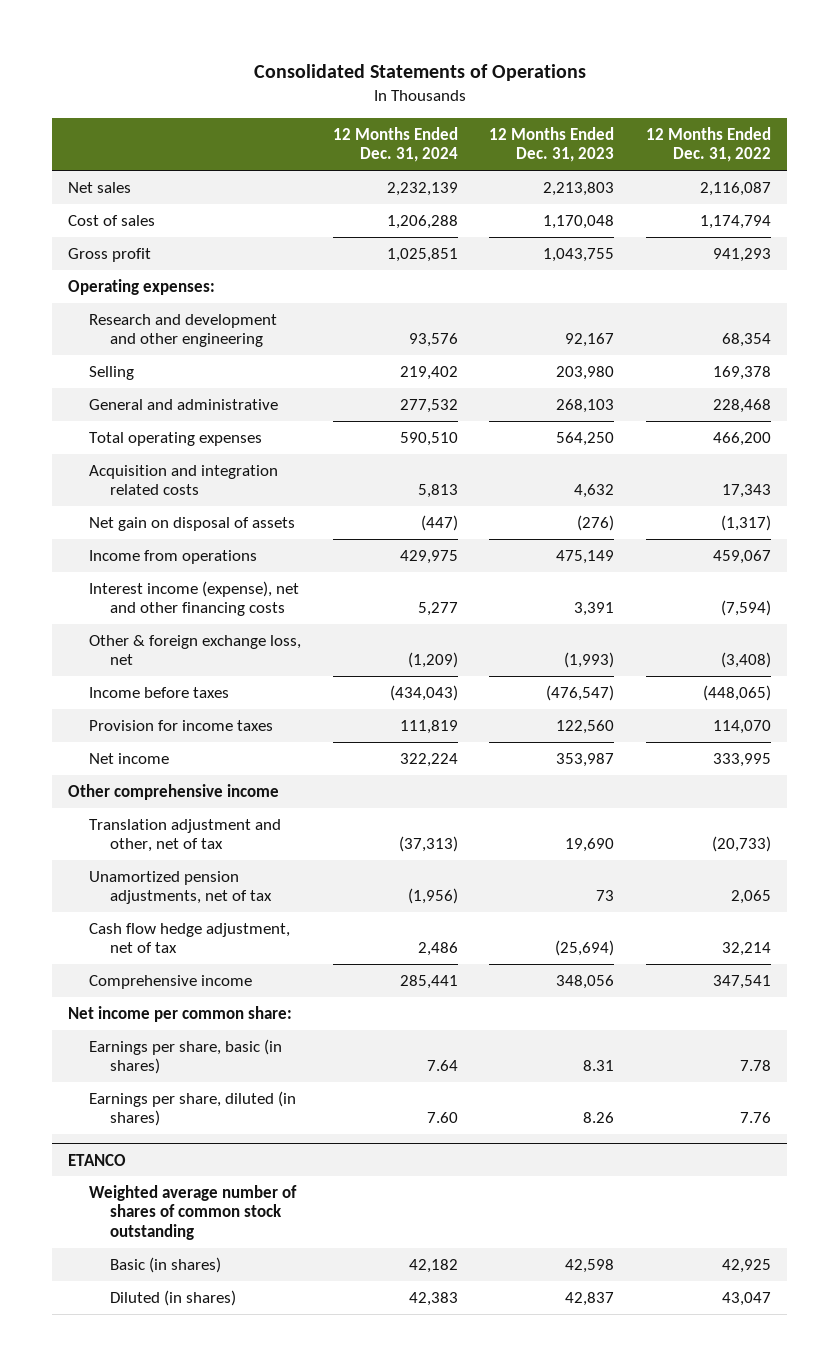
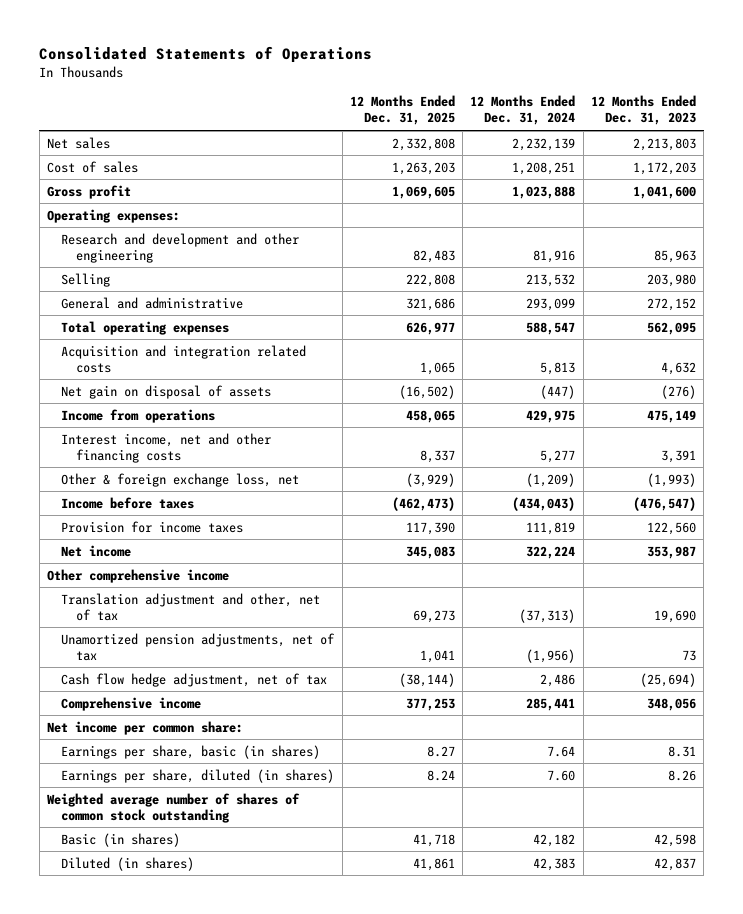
- | 12 Months Ended Dec. 31, 2024 | 12 Months Ended Dec. 31, 2023 | 12 Months Ended Dec. 31, 2022
+ | 12 Months Ended Dec. 31, 2025 | 12 Months Ended Dec. 31, 2024 | 12 Months Ended Dec. 31, 2023
- Cost of sales | 1,206,288 | 1,170,048 | 1,174,794
- Gross profit | 1,025,851 | 1,043,755 | 941,293
+ Cost of sales | 1,263,203 | 1,208,251 | 1,172,203
+ Gross profit | 1,069,605 | 1,023,888 | 1,041,600
- Research and development and other engineering | 93,576 | 92,167 | 68,354
- Selling | 219,402 | 203,980 | 169,378
- General and administrative | 277,532 | 268,103 | 228,468
- Total operating expenses | 590,510 | 564,250 | 466,200
+ Research and development and other engineering | 82,483 | 81,916 | 85,963
+ Selling | 222,808 | 213,532 | 203,980
+ General and administrative | 321,686 | 293,099 | 272,152
+ Total operating expenses | 626,977 | 588,547 | 562,095
- Interest income (expense), net and other financing costs | 5,277 | 3,391 | (7,594)
+ Interest income, net and other financing costs | 8,337 | 5,277 | 3,391
- ETANCO

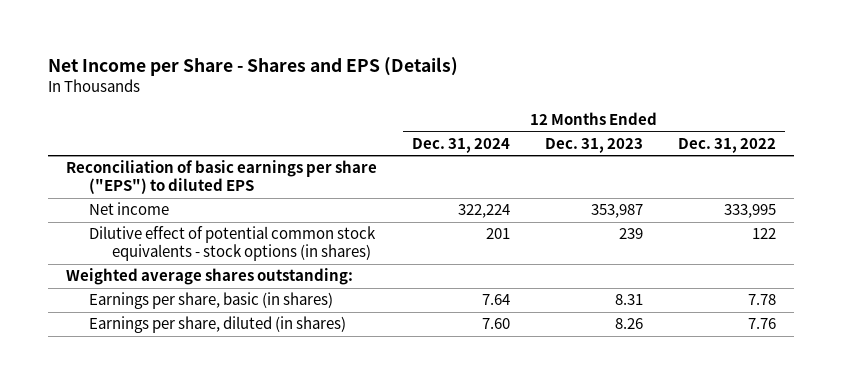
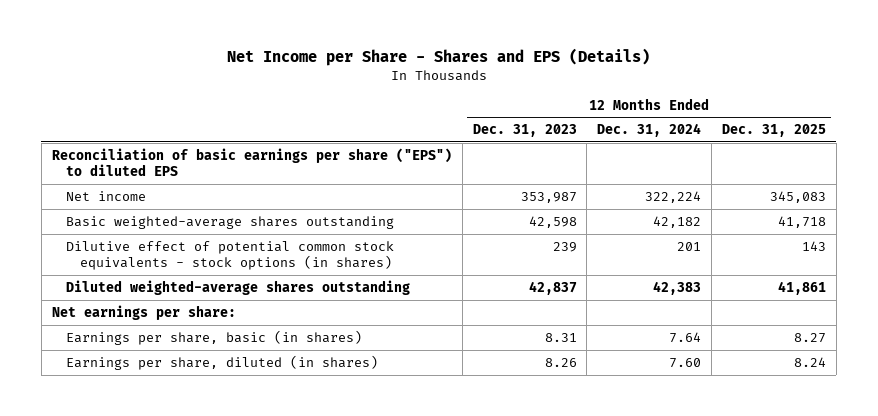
- | 12 Months Ended Dec. 31, 2024 | 12 Months Ended Dec. 31, 2023 | 12 Months Ended Dec. 31, 2022
+ | 12 Months Ended Dec. 31, 2023 | 12 Months Ended Dec. 31, 2024 | 12 Months Ended Dec. 31, 2025
+ Basic weighted-average shares outstanding | 42,598 | 42,182 | 41,718
- Weighted average shares outstanding:
+ Diluted weighted-average shares outstanding | 42,837 | 42,383 | 41,861
+ Net earnings per share:

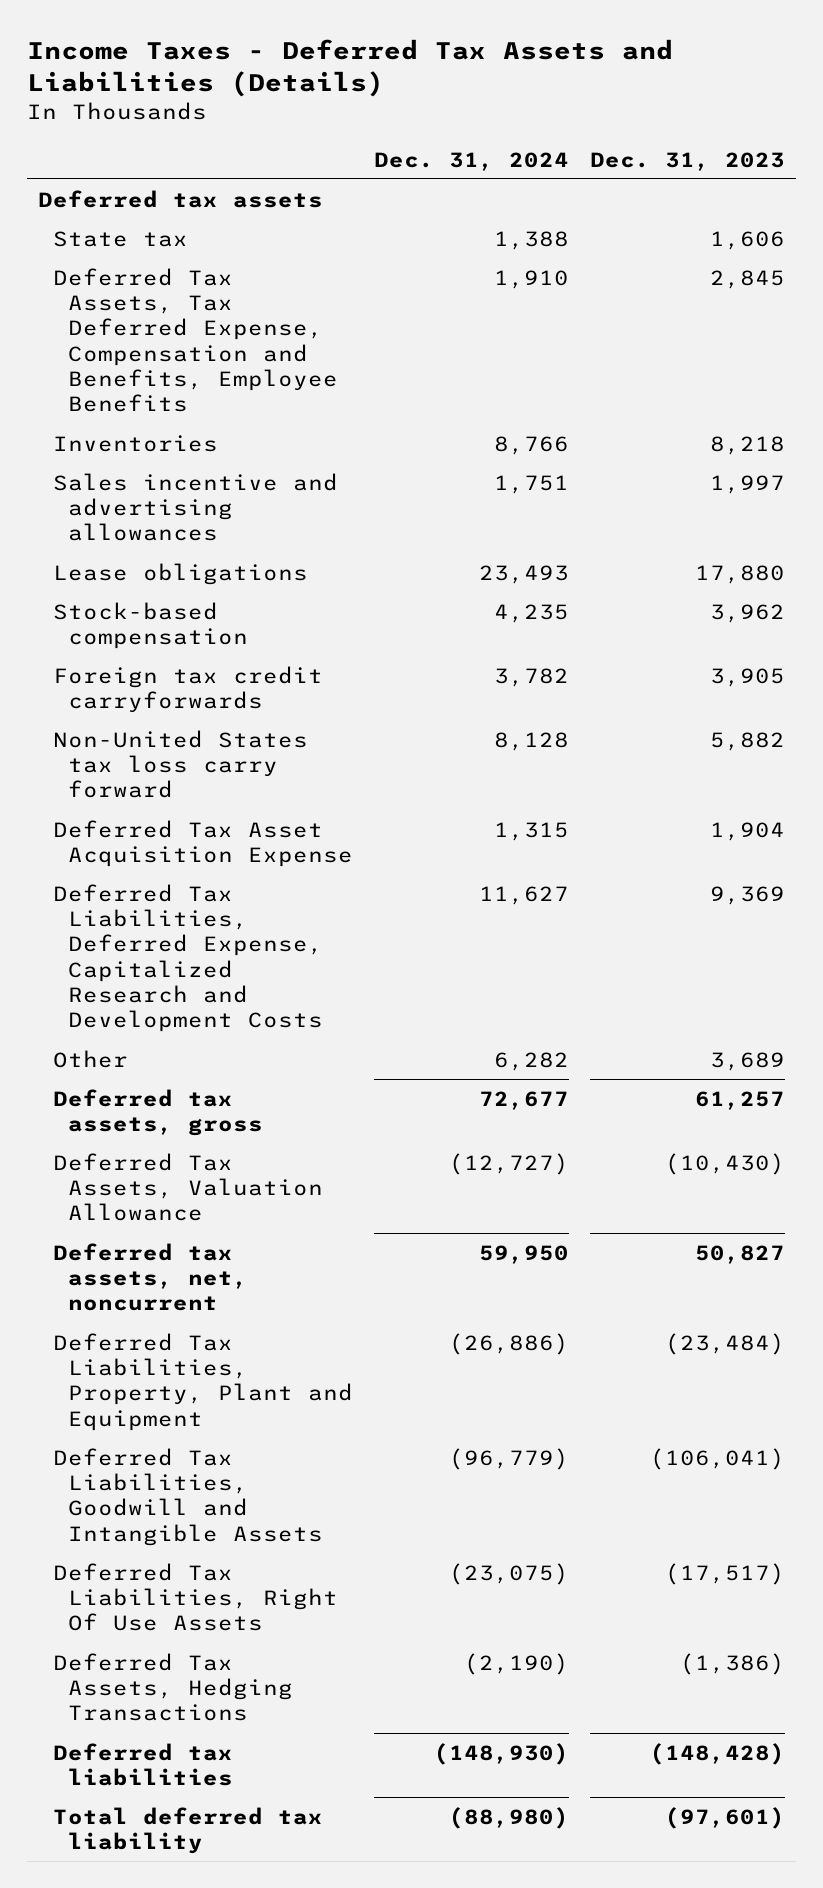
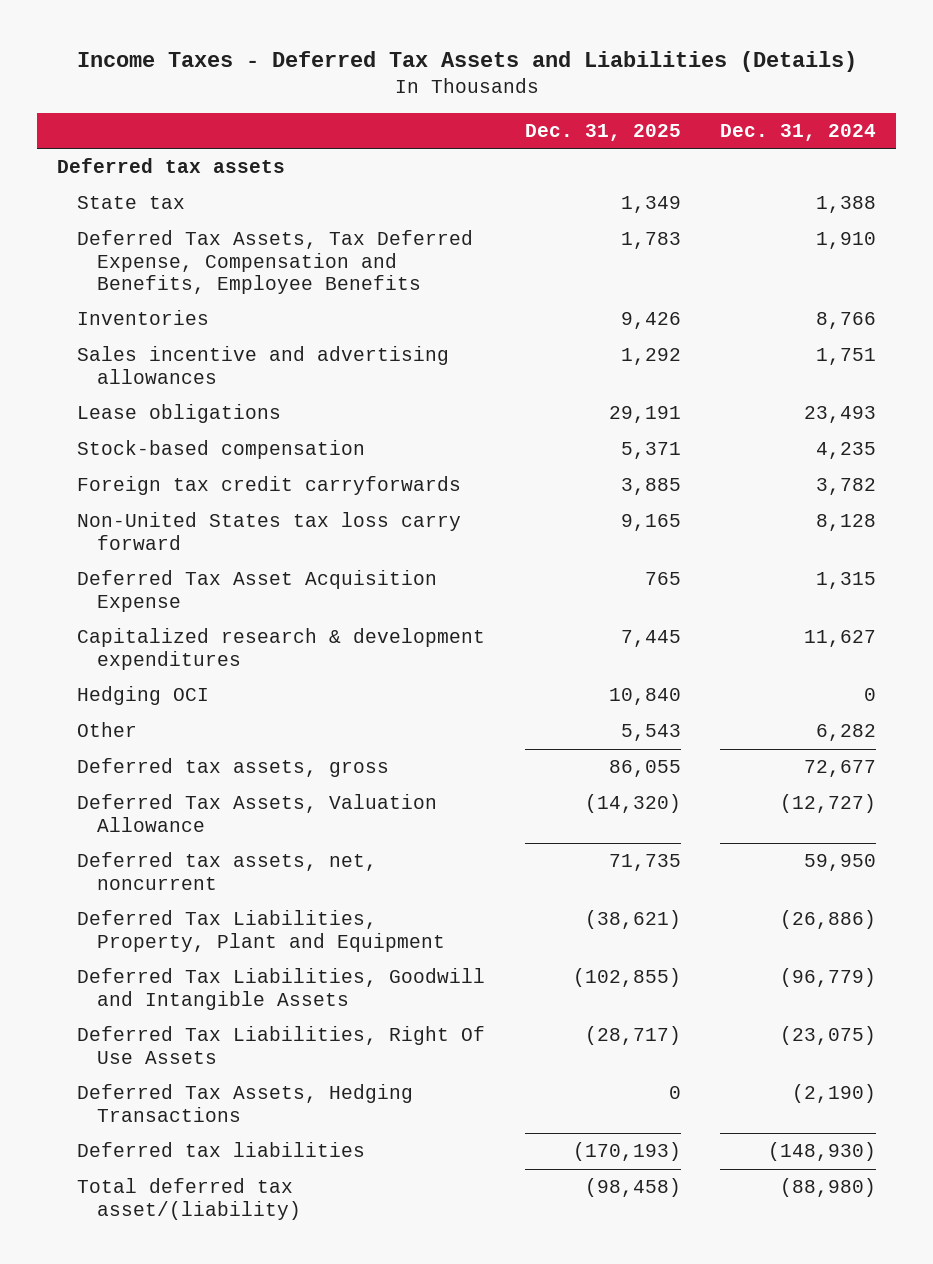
- | Dec. 31, 2024 | Dec. 31, 2023
+ | Dec. 31, 2025 | Dec. 31, 2024
- Deferred Tax Liabilities, Deferred Expense, Capitalized Research and Development Costs | 11,627 | 9,369
+ Capitalized research & development expenditures | 7,445 | 11,627
+ Hedging OCI | 10,840 | 0
- Total deferred tax liability | (88,980) | (97,601)
+ Total deferred tax asset/(liability) | (98,458) | (88,980)

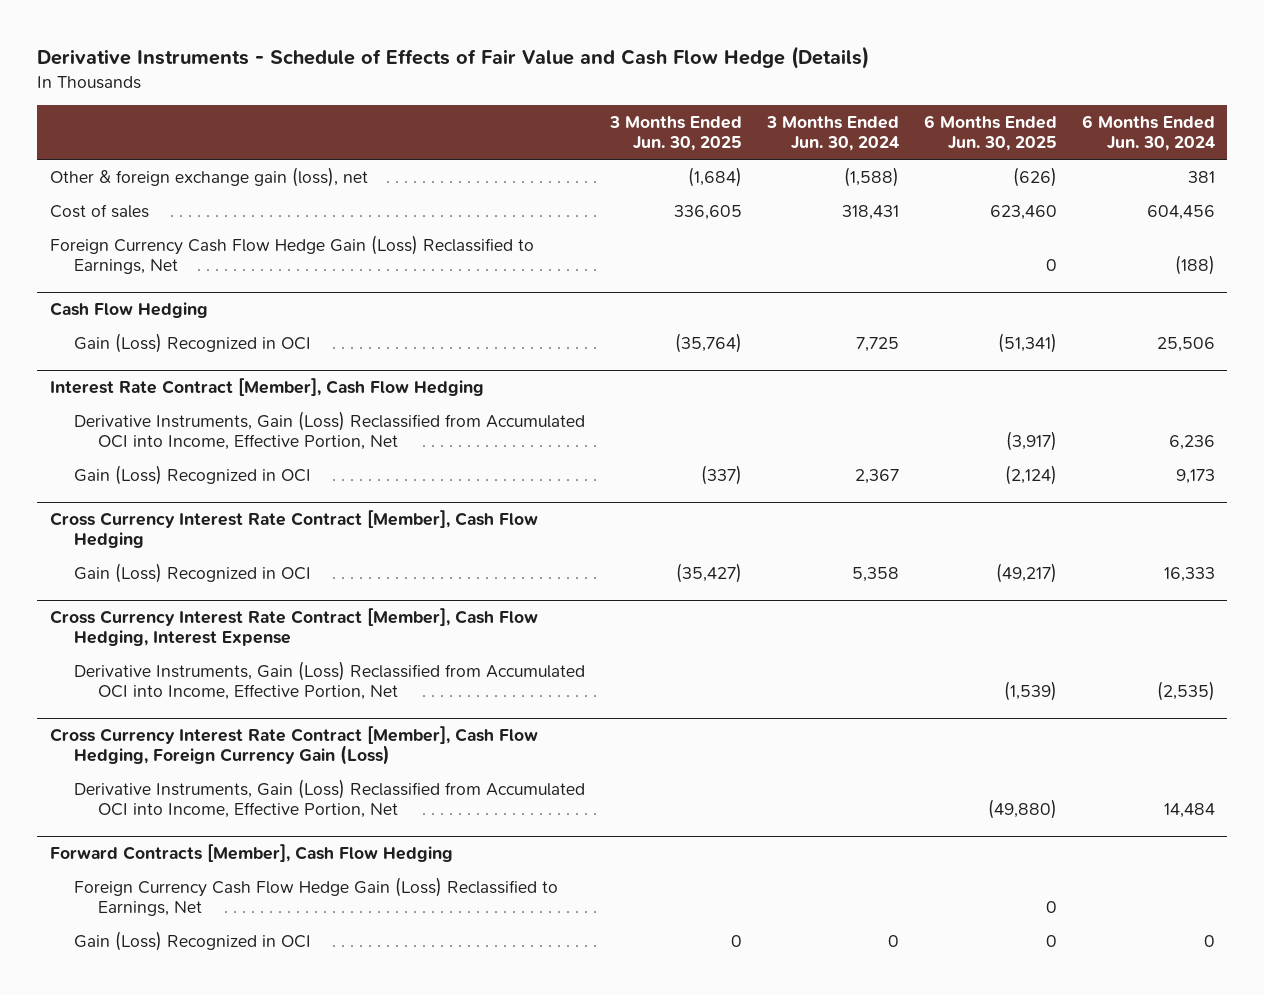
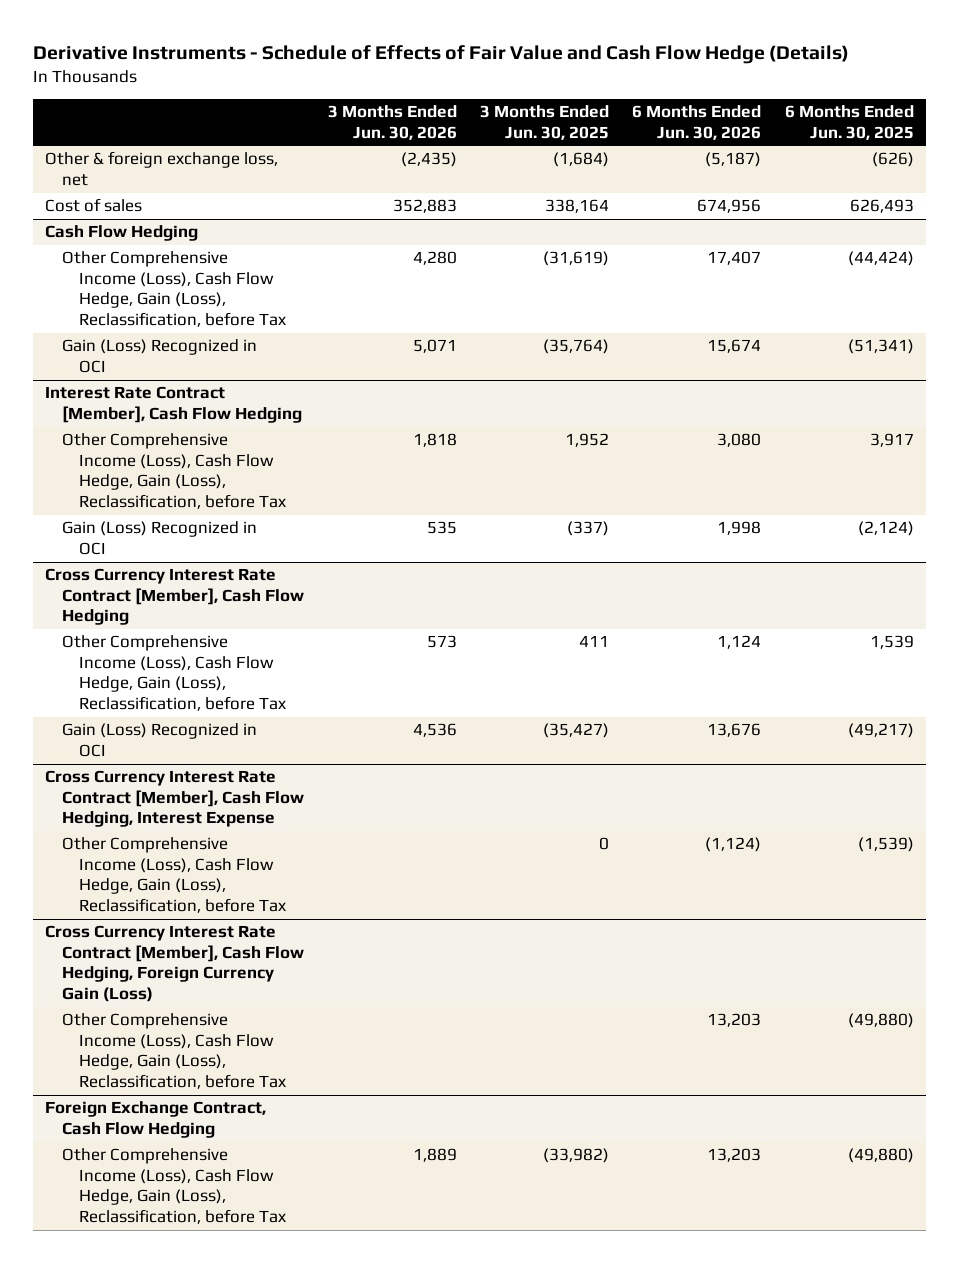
- | 3 Months Ended Jun. 30, 2025 | 3 Months Ended Jun. 30, 2024 | 6 Months Ended Jun. 30, 2025 | 6 Months Ended Jun. 30, 2024
+ | 3 Months Ended Jun. 30, 2026 | 3 Months Ended Jun. 30, 2025 | 6 Months Ended Jun. 30, 2026 | 6 Months Ended Jun. 30, 2025
- Other & foreign exchange gain (loss), net | (1,684) | (1,588) | (626) | 381
- Cost of sales | 336,605 | 318,431 | 623,460 | 604,456
- Foreign Currency Cash Flow Hedge Gain (Loss) Reclassified to Earnings, Net | | | 0 | (188)
+ Other & foreign exchange loss, net | (2,435) | (1,684) | (5,187) | (626)
+ Cost of sales | 352,883 | 338,164 | 674,956 | 626,493
@ Cash Flow Hedging
+ Other Comprehensive Income (Loss), Cash Flow Hedge, Gain (Loss), Reclassification, before Tax | 4,280 | (31,619) | 17,407 | (44,424)
@ Interest Rate Contract [Member], Cash Flow Hedging
- Derivative Instruments, Gain (Loss) Reclassified from Accumulated OCI into Income, Effective Portion, Net | | | (3,917) | 6,236
+ Other Comprehensive Income (Loss), Cash Flow Hedge, Gain (Loss), Reclassification, before Tax | 1,818 | 1,952 | 3,080 | 3,917
@ Cross Currency Interest Rate Contract [Member], Cash Flow Hedging
+ Other Comprehensive Income (Loss), Cash Flow Hedge, Gain (Loss), Reclassification, before Tax | 573 | 411 | 1,124 | 1,539
@ Cross Currency Interest Rate Contract [Member], Cash Flow Hedging, Interest Expense
- Derivative Instruments, Gain (Loss) Reclassified from Accumulated OCI into Income, Effective Portion, Net | | | (1,539) | (2,535)
+ Other Comprehensive Income (Loss), Cash Flow Hedge, Gain (Loss), Reclassification, before Tax | | 0 | (1,124) | (1,539)
@ Cross Currency Interest Rate Contract [Member], Cash Flow Hedging, Foreign Currency Gain (Loss)
- Derivative Instruments, Gain (Loss) Reclassified from Accumulated OCI into Income, Effective Portion, Net | | | (49,880) | 14,484
- Forward Contracts [Member], Cash Flow Hedging
- Foreign Currency Cash Flow Hedge Gain (Loss) Reclassified to Earnings, Net | | | 0 |
- Gain (Loss) Recognized in OCI | 0 | 0 | 0 | 0
@ Cross Currency Interest Rate Contract [Member], Cash Flow Hedging, Foreign Currency Gain (Loss)
+ Other Comprehensive Income (Loss), Cash Flow Hedge, Gain (Loss), Reclassification, before Tax | | | 13,203 | (49,880)
+ Foreign Exchange Contract, Cash Flow Hedging
+ Other Comprehensive Income (Loss), Cash Flow Hedge, Gain (Loss), Reclassification, before Tax | 1,889 | (33,982) | 13,203 | (49,880)

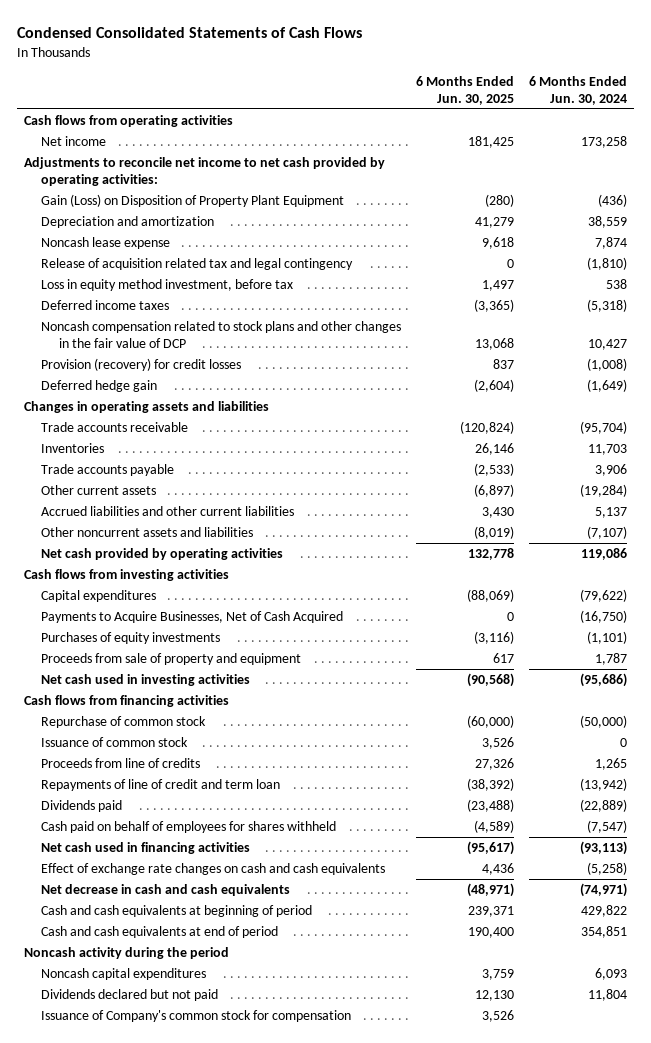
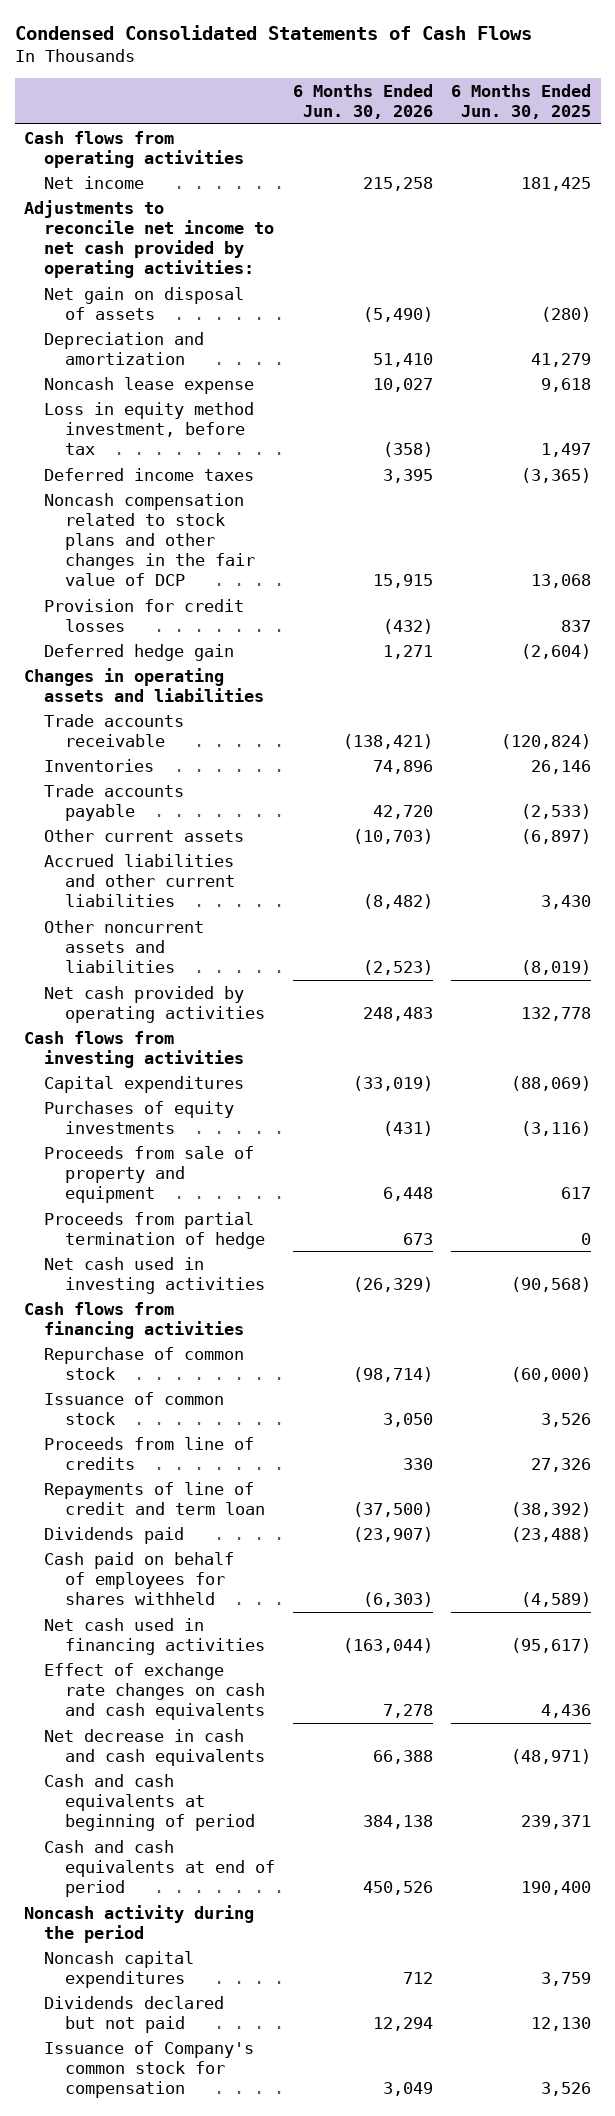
- | 6 Months Ended Jun. 30, 2025 | 6 Months Ended Jun. 30, 2024
+ | 6 Months Ended Jun. 30, 2026 | 6 Months Ended Jun. 30, 2025
- Gain (Loss) on Disposition of Property Plant Equipment | (280) | (436)
+ Net gain on disposal of assets | (5,490) | (280)
- Release of acquisition related tax and legal contingency | 0 | (1,810)
- Provision (recovery) for credit losses | 837 | (1,008)
+ Provision for credit losses | (432) | 837
- Payments to Acquire Businesses, Net of Cash Acquired | 0 | (16,750)
+ Proceeds from partial termination of hedge | 673 | 0

